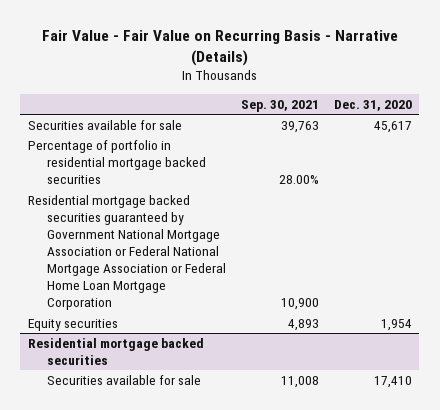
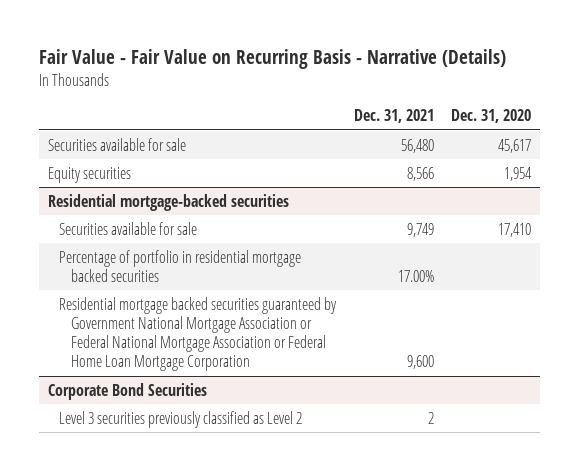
- | Sep. 30, 2021 | Dec. 31, 2020
+ | Dec. 31, 2021 | Dec. 31, 2020
- Percentage of portfolio in residential mortgage backed securities | 28.00% |
- Residential mortgage backed securities guaranteed by Government National Mortgage Association or Federal National Mortgage Association or Federal Home Loan Mortgage Corporation | 10,900 |
- Residential mortgage backed securities
+ Residential mortgage-backed securities
+ Percentage of portfolio in residential mortgage backed securities | 17.00% |
+ Residential mortgage backed securities guaranteed by Government National Mortgage Association or Federal National Mortgage Association or Federal Home Loan Mortgage Corporation | 9,600 |
+ Corporate Bond Securities
+ Level 3 securities previously classified as Level 2 | 2 |

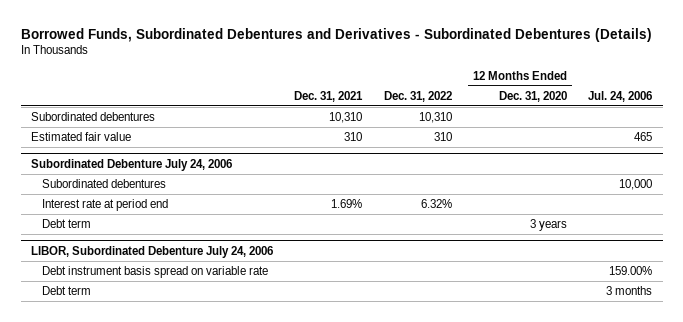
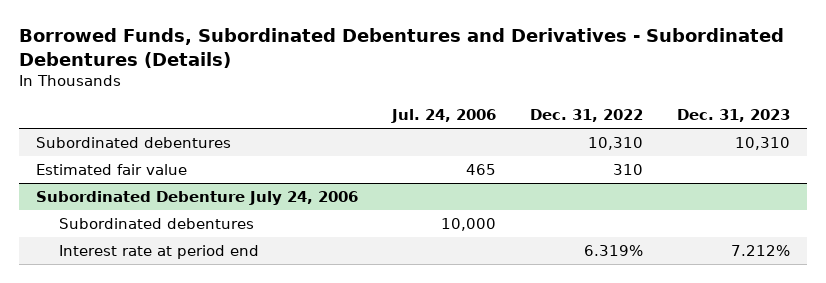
- | Dec. 31, 2021 | Dec. 31, 2022 | 12 Months Ended Dec. 31, 2020 | Jul. 24, 2006
+ | Jul. 24, 2006 | Dec. 31, 2022 | Dec. 31, 2023
@ Subordinated Debenture July 24, 2006
- Interest rate at period end | 1.69% | 6.32% | |
- Debt term | | | 3 years |
- LIBOR, Subordinated Debenture July 24, 2006
- Debt instrument basis spread on variable rate | | | | 159.00%
- Debt term | | | | 3 months
@ Subordinated Debenture July 24, 2006
+ Interest rate at period end | | 6.319% | 7.212%

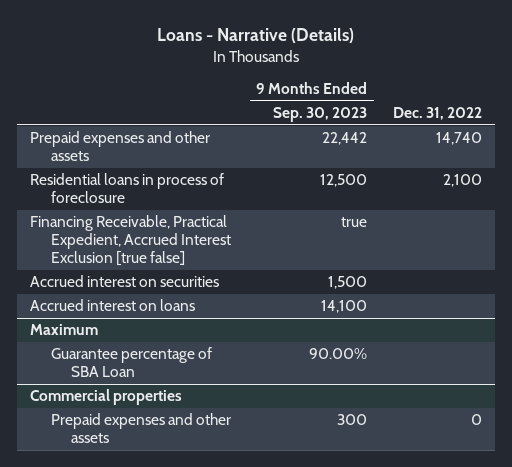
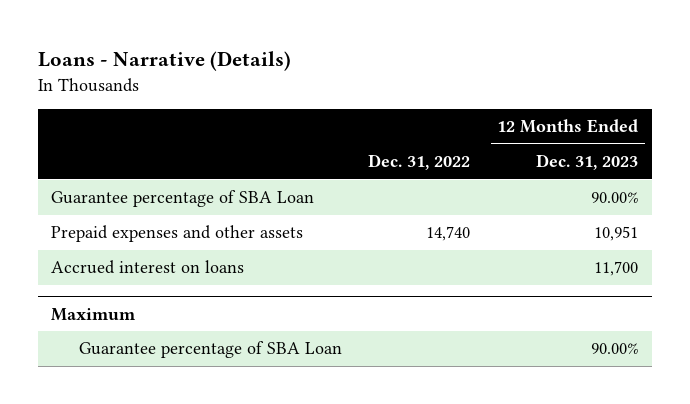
- | 9 Months Ended Sep. 30, 2023 | Dec. 31, 2022
+ | Dec. 31, 2022 | 12 Months Ended Dec. 31, 2023
+ Guarantee percentage of SBA Loan | | 90.00%
- Residential loans in process of foreclosure | 12,500 | 2,100
- Financing Receivable, Practical Expedient, Accrued Interest Exclusion [true false] | true |
- Accrued interest on securities | 1,500 |
- Commercial properties
- Prepaid expenses and other assets | 300 | 0

